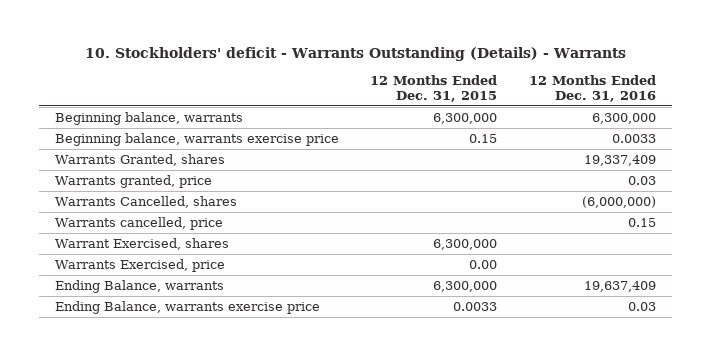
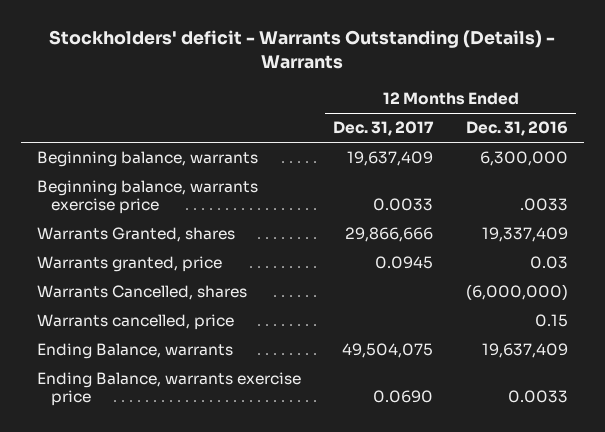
- 10. Stockholders' deficit - Warrants Outstanding (Details) - Warrants
+ Stockholders' deficit - Warrants Outstanding (Details) - Warrants
- | 12 Months Ended Dec. 31, 2015 | 12 Months Ended Dec. 31, 2016
+ | 12 Months Ended Dec. 31, 2017 | 12 Months Ended Dec. 31, 2016
- Beginning balance, warrants exercise price | 0.15 | 0.0033
+ Beginning balance, warrants exercise price | 0.0033 | .0033
- Warrant Exercised, shares | 6,300,000 |
- Warrants Exercised, price | 0.00 |
- Ending Balance, warrants exercise price | 0.0033 | 0.03
+ Ending Balance, warrants exercise price | 0.0690 | 0.0033

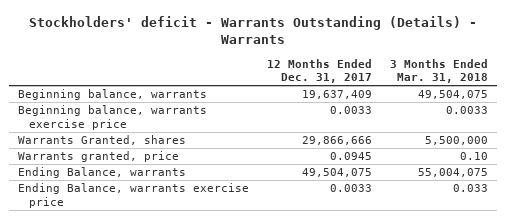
- | 12 Months Ended Dec. 31, 2017 | 12 Months Ended Dec. 31, 2016
+ | 12 Months Ended Dec. 31, 2017 | 3 Months Ended Mar. 31, 2018
- Warrants Cancelled, shares | | (6,000,000)
- Warrants cancelled, price | | 0.15
- Ending Balance, warrants exercise price | 0.0690 | 0.0033
+ Ending Balance, warrants exercise price | 0.0033 | 0.033

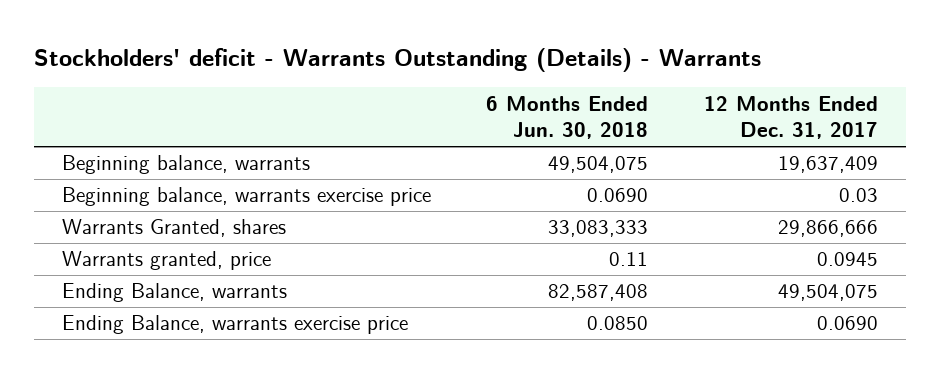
- | 12 Months Ended Dec. 31, 2017 | 3 Months Ended Mar. 31, 2018
+ | 6 Months Ended Jun. 30, 2018 | 12 Months Ended Dec. 31, 2017
- Beginning balance, warrants exercise price | 0.0033 | 0.0033
+ Beginning balance, warrants exercise price | 0.0690 | 0.03
- Ending Balance, warrants exercise price | 0.0033 | 0.033
+ Ending Balance, warrants exercise price | 0.0850 | 0.0690

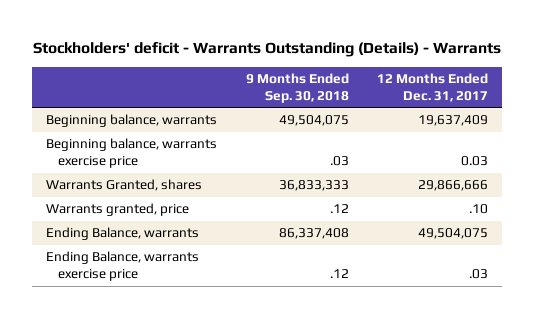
- | 6 Months Ended Jun. 30, 2018 | 12 Months Ended Dec. 31, 2017
+ | 9 Months Ended Sep. 30, 2018 | 12 Months Ended Dec. 31, 2017
- Warrants granted, price | 0.11 | 0.0945
+ Warrants granted, price | .12 | .10
- Ending Balance, warrants exercise price | 0.0850 | 0.0690
+ Ending Balance, warrants exercise price | .12 | .03

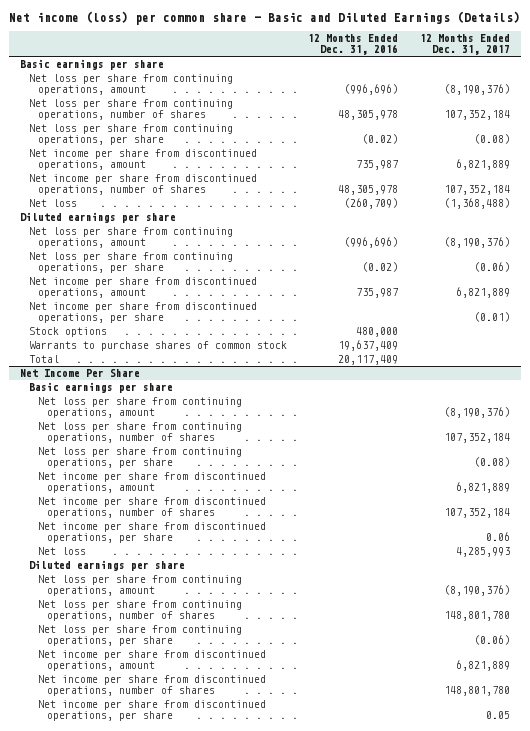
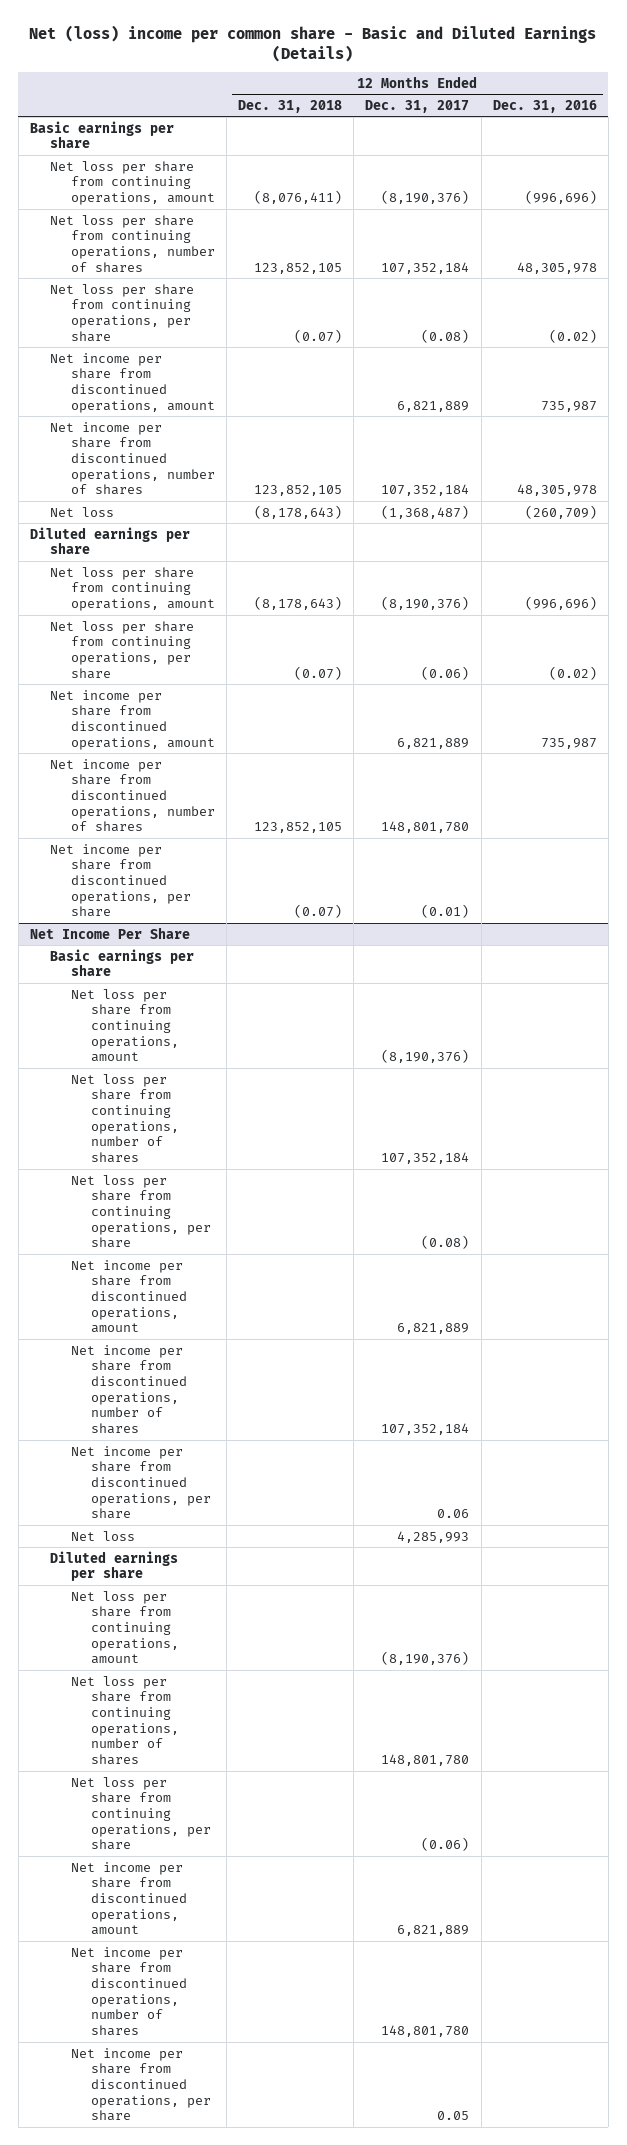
- Net income (loss) per common share - Basic and Diluted Earnings (Details)
+ Net (loss) income per common share - Basic and Diluted Earnings (Details)
- | 12 Months Ended Dec. 31, 2016 | 12 Months Ended Dec. 31, 2017
+ | 12 Months Ended Dec. 31, 2018 | 12 Months Ended Dec. 31, 2017 | 12 Months Ended Dec. 31, 2016
- Net loss | (260,709) | (1,368,488)
+ Net loss | (8,178,643) | (1,368,487) | (260,709)
+ Net income per share from discontinued operations, number of shares | 123,852,105 | 148,801,780 |
- Stock options | 480,000 |
- Warrants to purchase shares of common stock | 19,637,409 |
- Total | 20,117,409 |

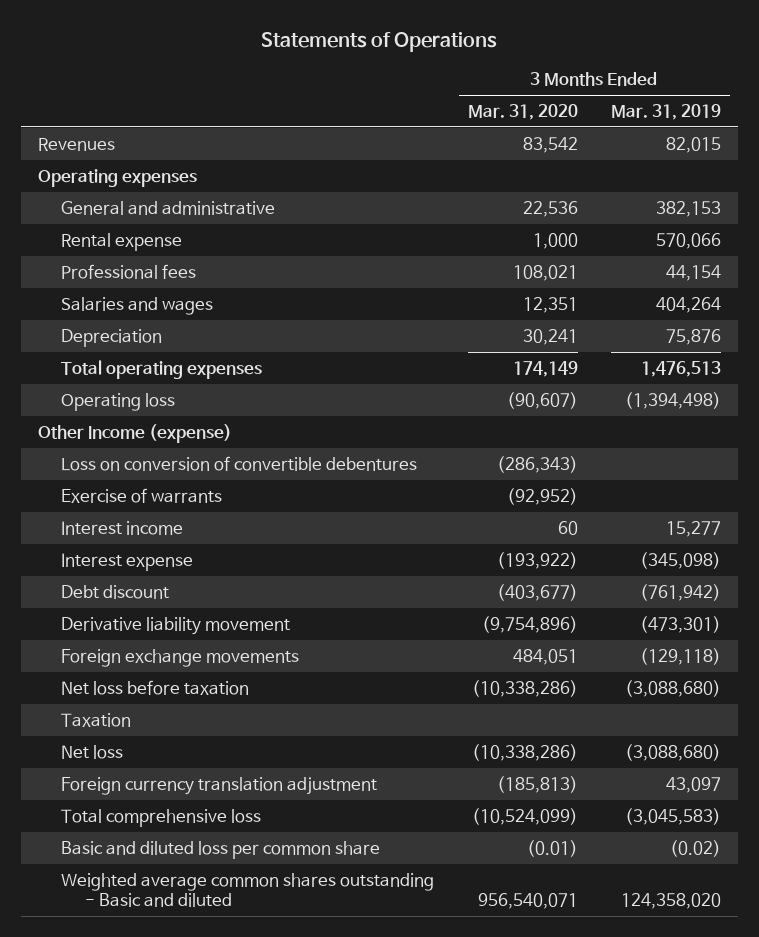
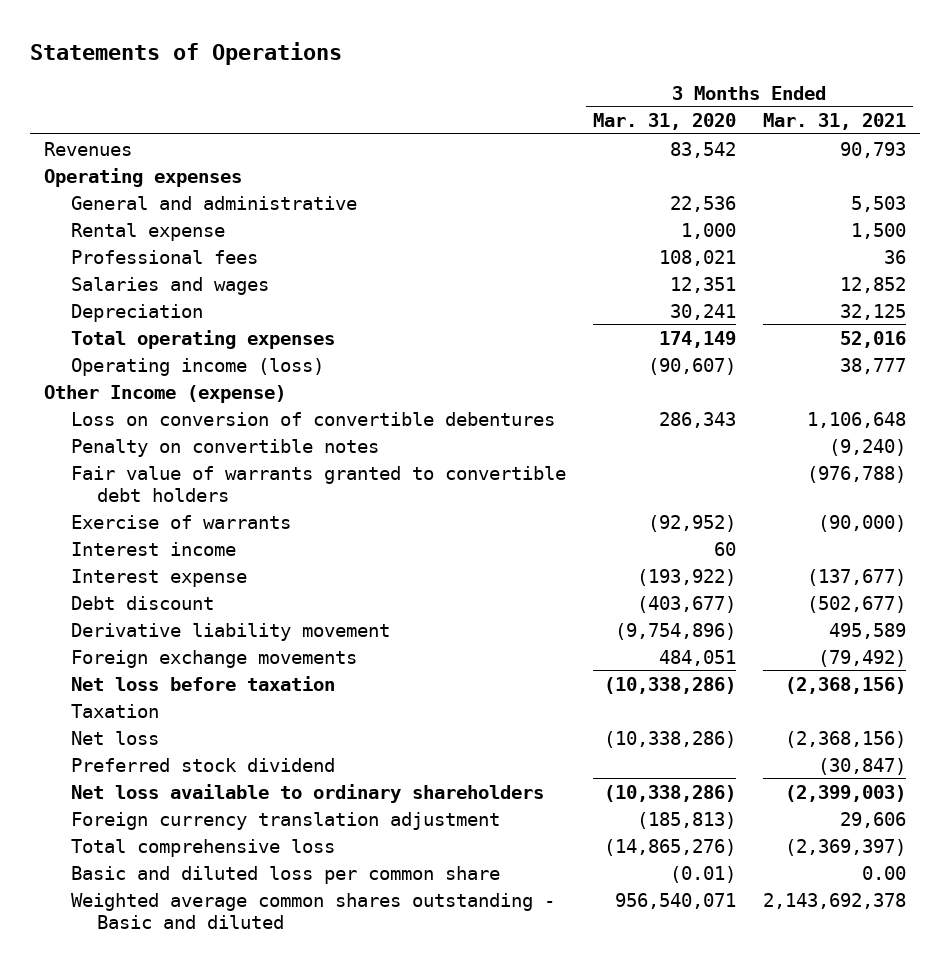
- | 3 Months Ended Mar. 31, 2020 | 3 Months Ended Mar. 31, 2019
+ | 3 Months Ended Mar. 31, 2020 | 3 Months Ended Mar. 31, 2021
- Operating loss | (90,607) | (1,394,498)
+ Operating income (loss) | (90,607) | 38,777
- Loss on conversion of convertible debentures | (286,343) |
+ Loss on conversion of convertible debentures | 286,343 | 1,106,648
+ Penalty on convertible notes | | (9,240)
+ Fair value of warrants granted to convertible debt holders | | (976,788)
+ Preferred stock dividend | | (30,847)
+ Net loss available to ordinary shareholders | (10,338,286) | (2,399,003)
- Total comprehensive loss | (10,524,099) | (3,045,583)
+ Total comprehensive loss | (14,865,276) | (2,369,397)

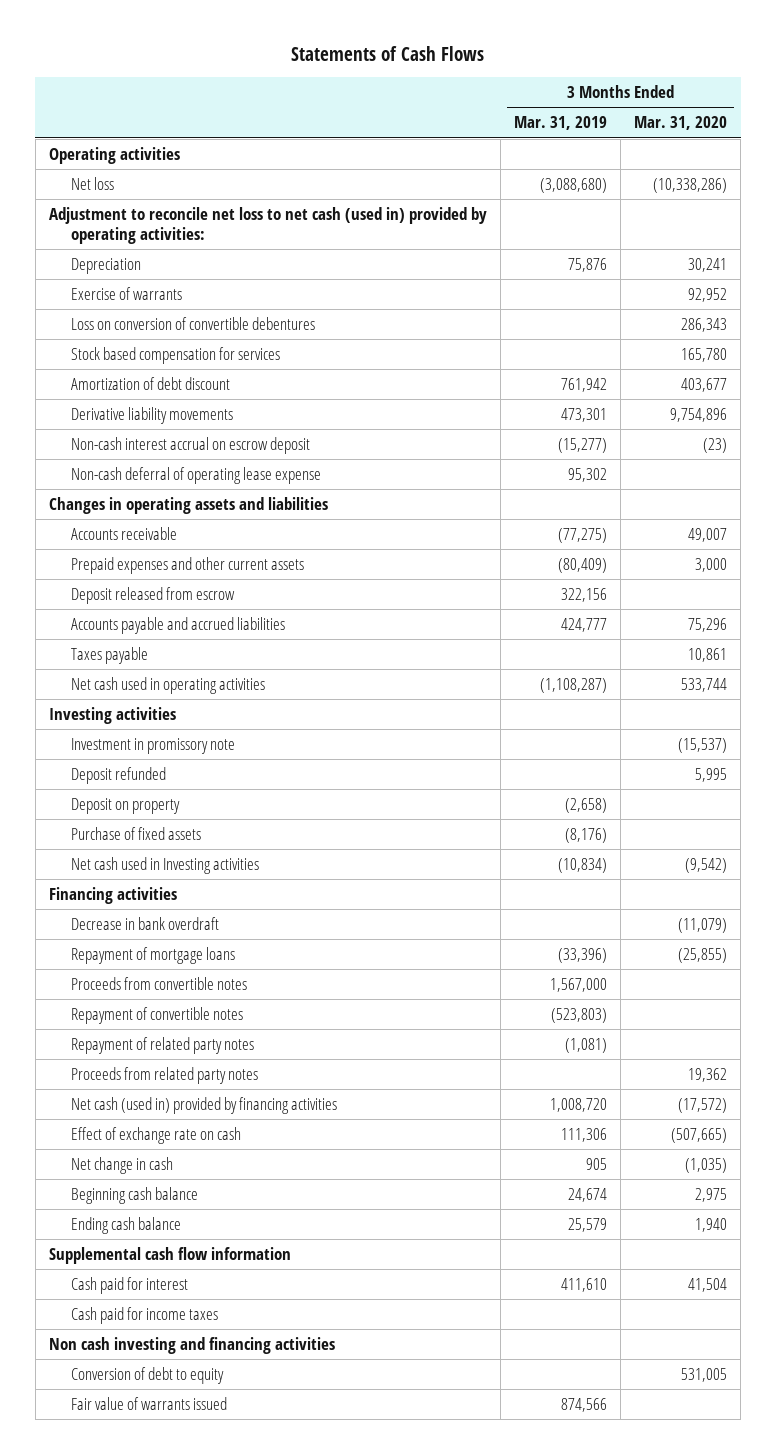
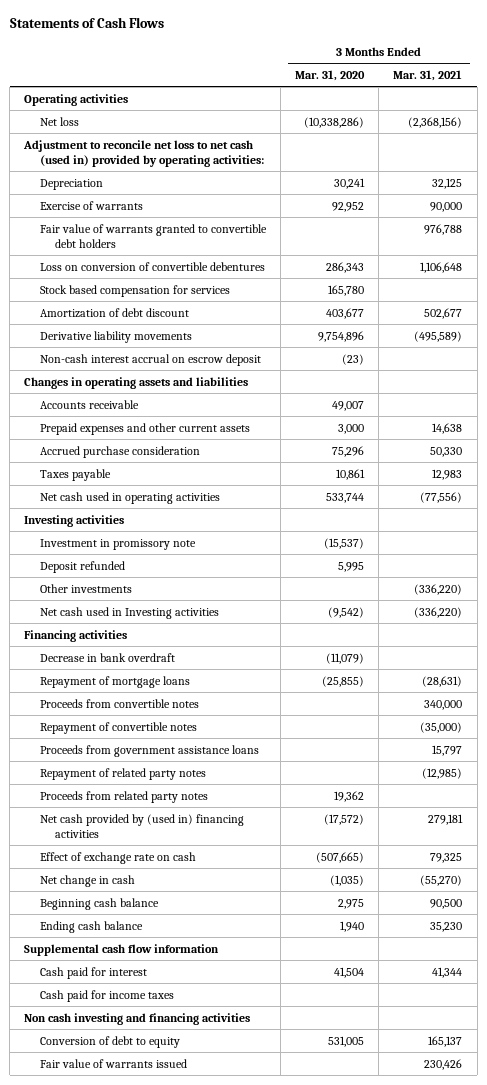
- | 3 Months Ended Mar. 31, 2019 | 3 Months Ended Mar. 31, 2020
+ | 3 Months Ended Mar. 31, 2020 | 3 Months Ended Mar. 31, 2021
+ Fair value of warrants granted to convertible debt holders | | 976,788
- Non-cash deferral of operating lease expense | 95,302 |
- Deposit released from escrow | 322,156 |
- Accounts payable and accrued liabilities | 424,777 | 75,296
+ Accrued purchase consideration | 75,296 | 50,330
- Deposit on property | (2,658) |
- Purchase of fixed assets | (8,176) |
+ Other investments | | (336,220)
+ Proceeds from government assistance loans | | 15,797
- Net cash (used in) provided by financing activities | 1,008,720 | (17,572)
+ Net cash provided by (used in) financing activities | (17,572) | 279,181

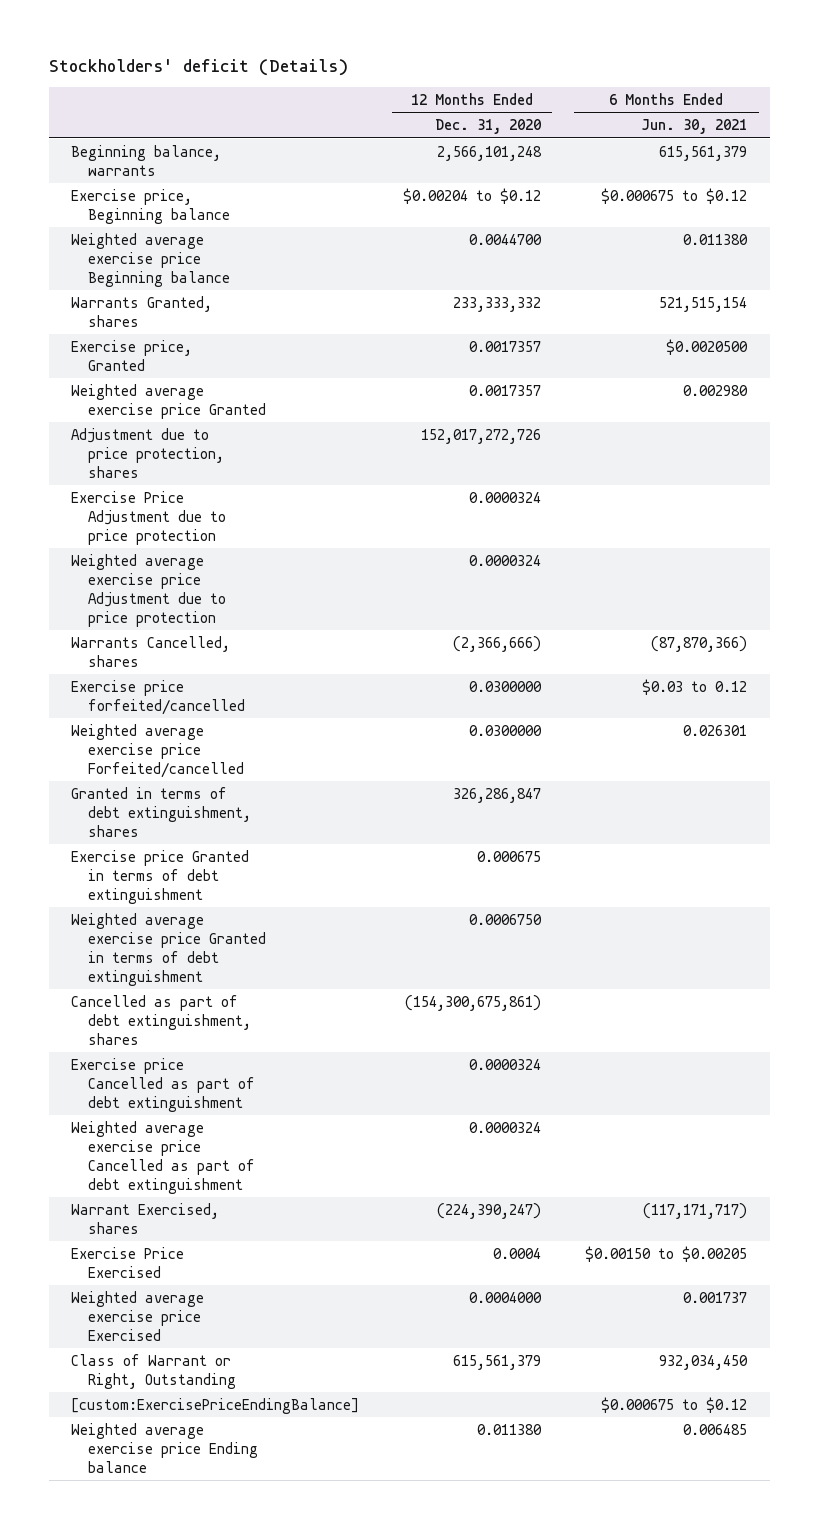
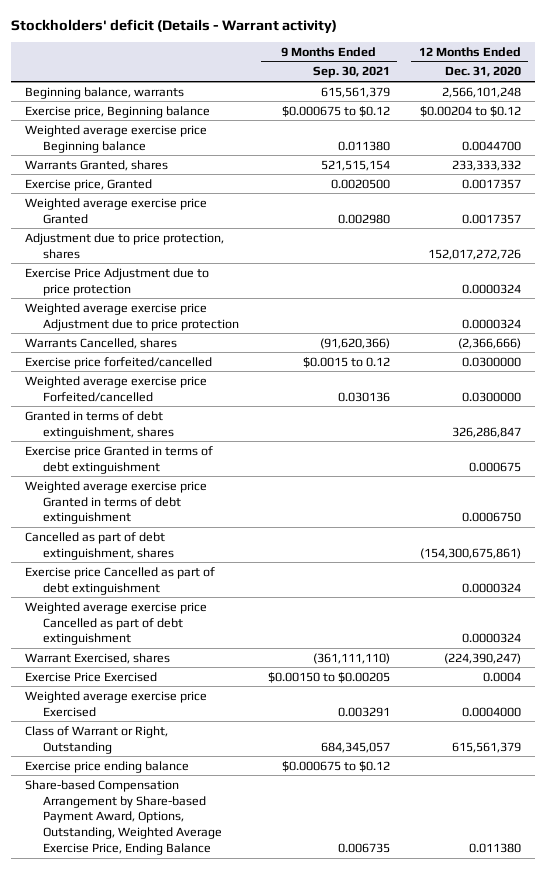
- Stockholders' deficit (Details)
+ Stockholders' deficit (Details - Warrant activity)
- | 12 Months Ended Dec. 31, 2020 | 6 Months Ended Jun. 30, 2021
+ | 9 Months Ended Sep. 30, 2021 | 12 Months Ended Dec. 31, 2020
- [custom:ExercisePriceEndingBalance] | | $0.000675 to $0.12
- Weighted average exercise price Ending balance | 0.011380 | 0.006485
+ Exercise price ending balance | $0.000675 to $0.12 |
+ Share-based Compensation Arrangement by Share-based Payment Award, Options, Outstanding, Weighted Average Exercise Price, Ending Balance | 0.006735 | 0.011380

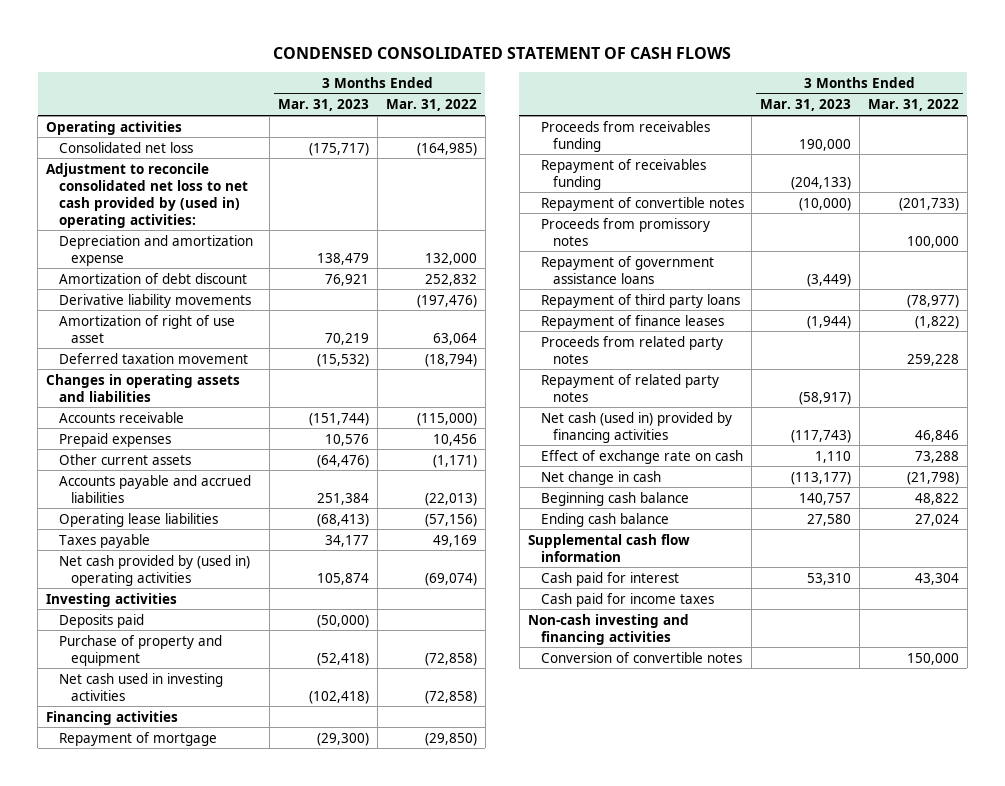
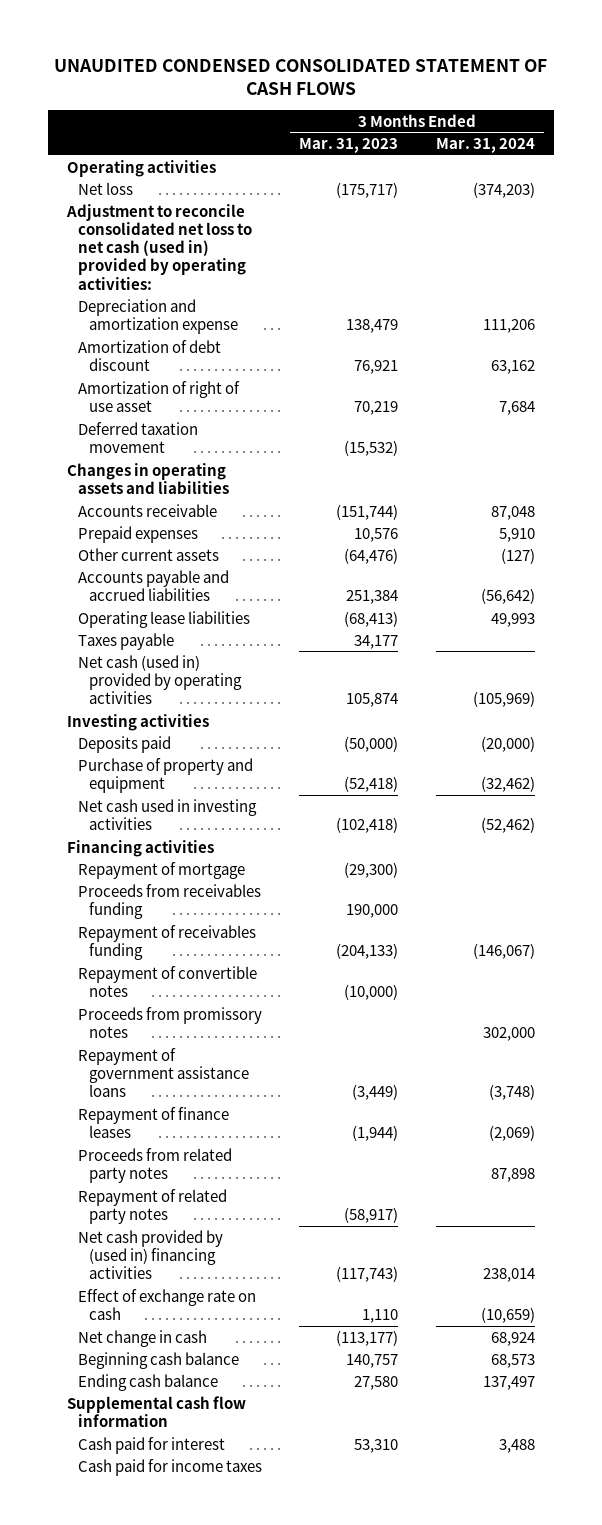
- CONDENSED CONSOLIDATED STATEMENT OF CASH FLOWS
+ UNAUDITED CONDENSED CONSOLIDATED STATEMENT OF CASH FLOWS
- | 3 Months Ended Mar. 31, 2023 | 3 Months Ended Mar. 31, 2022
+ | 3 Months Ended Mar. 31, 2023 | 3 Months Ended Mar. 31, 2024
- Consolidated net loss | (175,717) | (164,985)
- Adjustment to reconcile consolidated net loss to net cash provided by (used in) operating activities:
+ Net loss | (175,717) | (374,203)
+ Adjustment to reconcile consolidated net loss to net cash (used in) provided by operating activities:
- Derivative liability movements | | (197,476)
- Net cash provided by (used in) operating activities | 105,874 | (69,074)
+ Net cash (used in) provided by operating activities | 105,874 | (105,969)
- Repayment of third party loans | | (78,977)
- Net cash (used in) provided by financing activities | (117,743) | 46,846
+ Net cash provided by (used in) financing activities | (117,743) | 238,014
- Non-cash investing and financing activities
- Conversion of convertible notes | | 150,000

